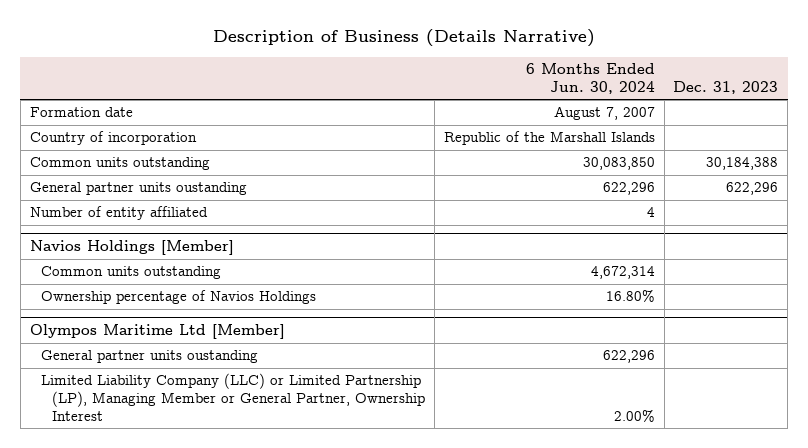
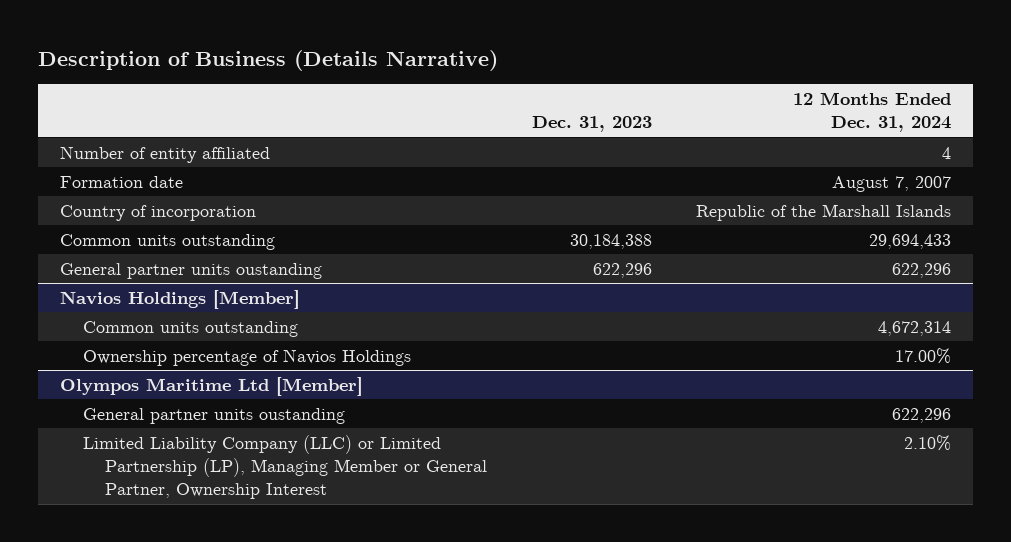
- | 6 Months Ended Jun. 30, 2024 | Dec. 31, 2023
+ | Dec. 31, 2023 | 12 Months Ended Dec. 31, 2024
moved up: Number of entity affiliated | | 4

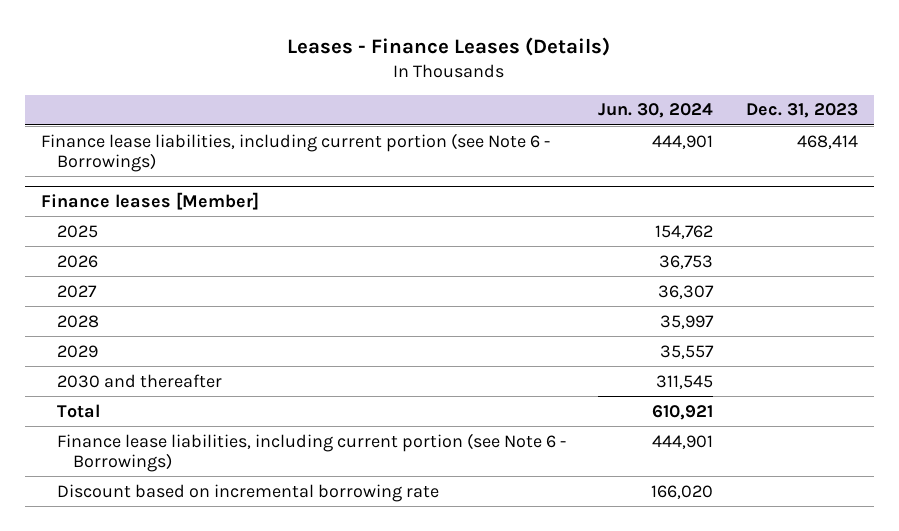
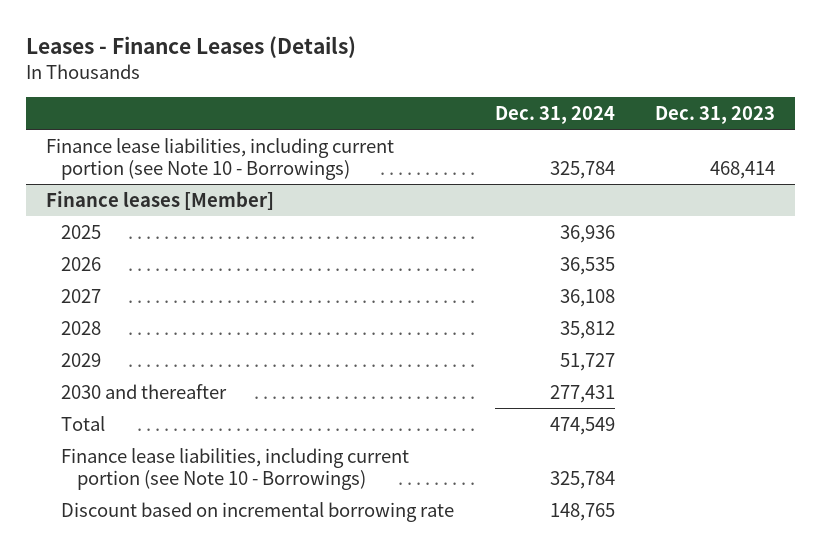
- | Jun. 30, 2024 | Dec. 31, 2023
+ | Dec. 31, 2024 | Dec. 31, 2023
- Finance lease liabilities, including current portion (see Note 6 - Borrowings) | 444,901 | 468,414
+ Finance lease liabilities, including current portion (see Note 10 - Borrowings) | 325,784 | 468,414
@ Finance leases [Member]
- Finance lease liabilities, including current portion (see Note 6 - Borrowings) | 444,901 |
+ Finance lease liabilities, including current portion (see Note 10 - Borrowings) | 325,784 |

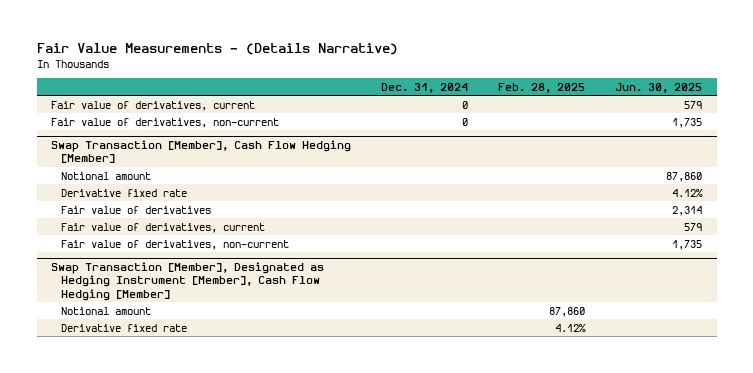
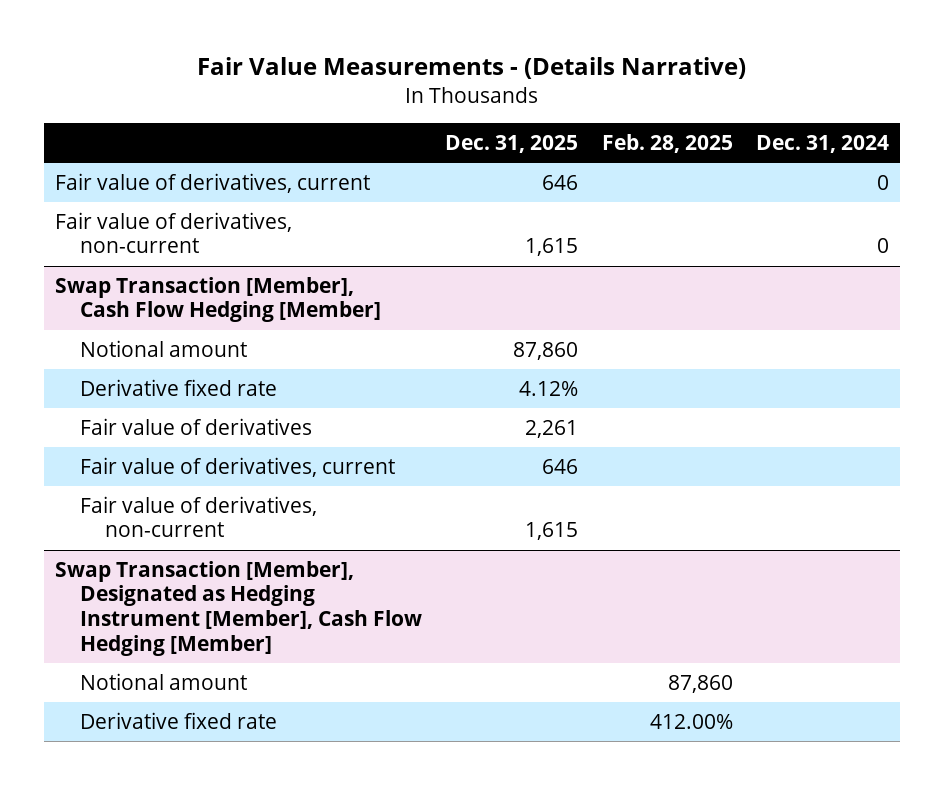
- | Dec. 31, 2024 | Feb. 28, 2025 | Jun. 30, 2025
+ | Dec. 31, 2025 | Feb. 28, 2025 | Dec. 31, 2024
@ Swap Transaction [Member], Designated as Hedging Instrument [Member], Cash Flow Hedging [Member]
- Derivative fixed rate | | 4.12% |
+ Derivative fixed rate | | 412.00% |

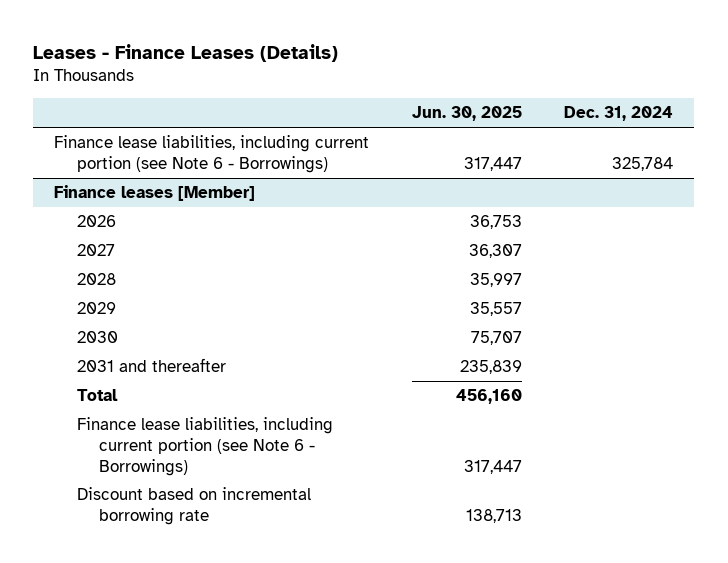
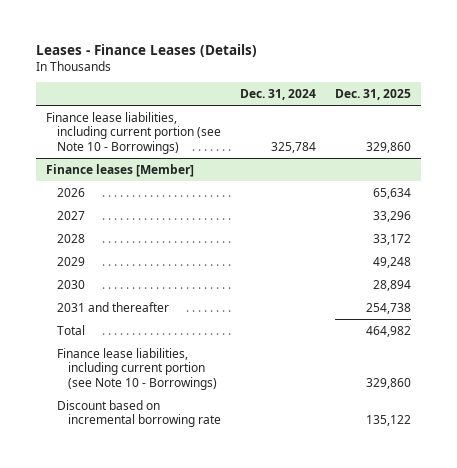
- | Jun. 30, 2025 | Dec. 31, 2024
+ | Dec. 31, 2024 | Dec. 31, 2025
- Finance lease liabilities, including current portion (see Note 6 - Borrowings) | 317,447 | 325,784
+ Finance lease liabilities, including current portion (see Note 10 - Borrowings) | 325,784 | 329,860
@ Finance leases [Member]
- Finance lease liabilities, including current portion (see Note 6 - Borrowings) | 317,447 |
+ Finance lease liabilities, including current portion (see Note 10 - Borrowings) | | 329,860

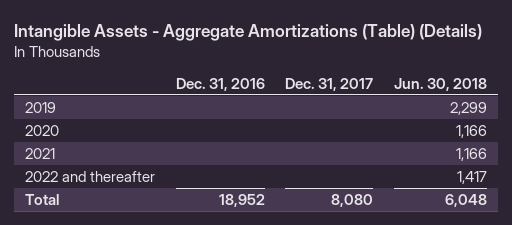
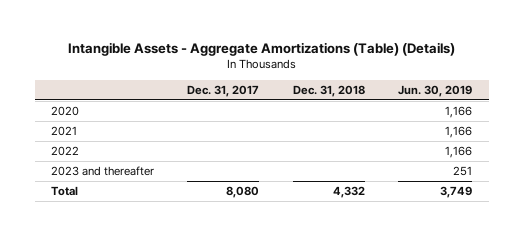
- | Dec. 31, 2016 | Dec. 31, 2017 | Jun. 30, 2018
+ | Dec. 31, 2017 | Dec. 31, 2018 | Jun. 30, 2019
- 2019 | | | 2,299
- 2022 and thereafter | | | 1,417
+ 2022 | | | 1,166
+ 2023 and thereafter | | | 251

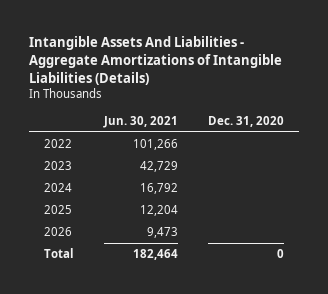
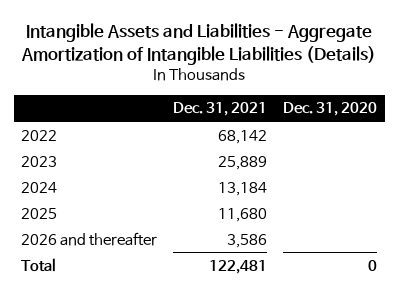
- Intangible Assets And Liabilities - Aggregate Amortizations of Intangible Liabilities (Details)
+ Intangible Assets and Liabilities - Aggregate Amortization of Intangible Liabilities (Details)
- | Jun. 30, 2021 | Dec. 31, 2020
+ | Dec. 31, 2021 | Dec. 31, 2020
- 2026 | 9,473 |
+ 2026 and thereafter | 3,586 |

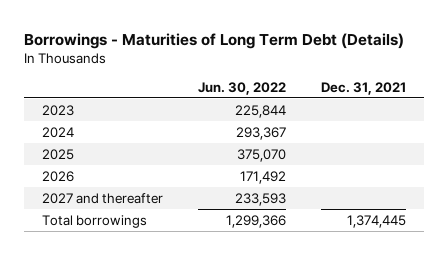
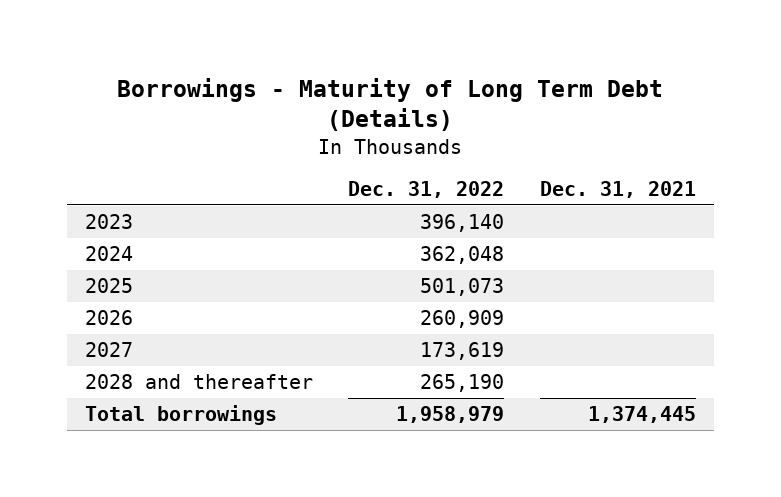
- Borrowings - Maturities of Long Term Debt (Details)
+ Borrowings - Maturity of Long Term Debt (Details)
- | Jun. 30, 2022 | Dec. 31, 2021
+ | Dec. 31, 2022 | Dec. 31, 2021
- 2027 and thereafter | 233,593 |
+ 2027 | 173,619 |
+ 2028 and thereafter | 265,190 |

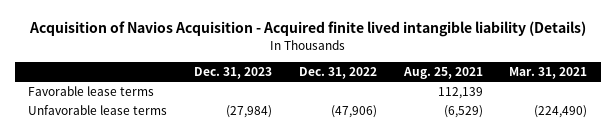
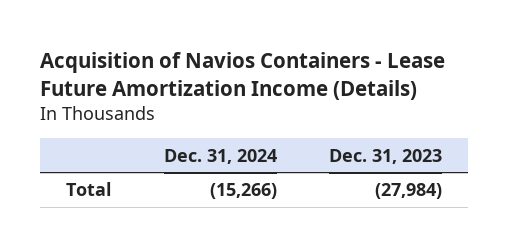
- Acquisition of Navios Acquisition - Acquired finite lived intangible liability (Details)
+ Acquisition of Navios Containers - Lease Future Amortization Income (Details)
- | Dec. 31, 2023 | Dec. 31, 2022 | Aug. 25, 2021 | Mar. 31, 2021
+ | Dec. 31, 2024 | Dec. 31, 2023
- Favorable lease terms | | | 112,139 |
- Unfavorable lease terms | (27,984) | (47,906) | (6,529) | (224,490)
+ Total | (15,266) | (27,984)

